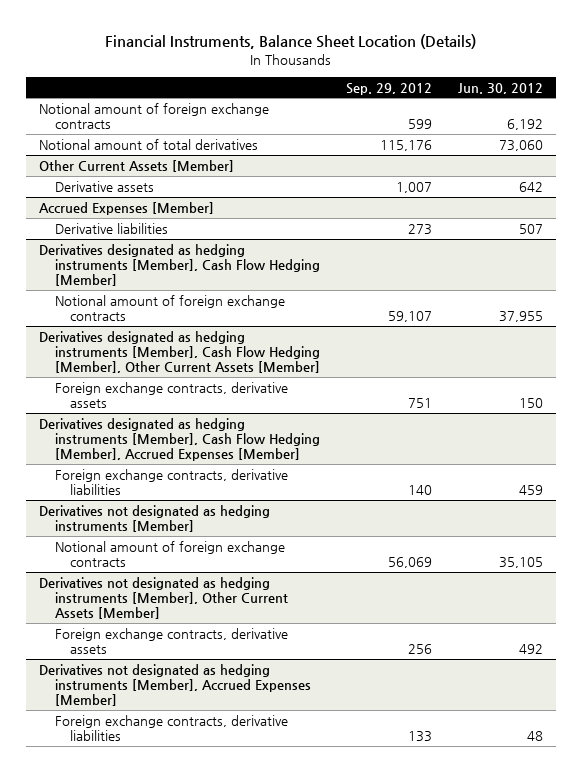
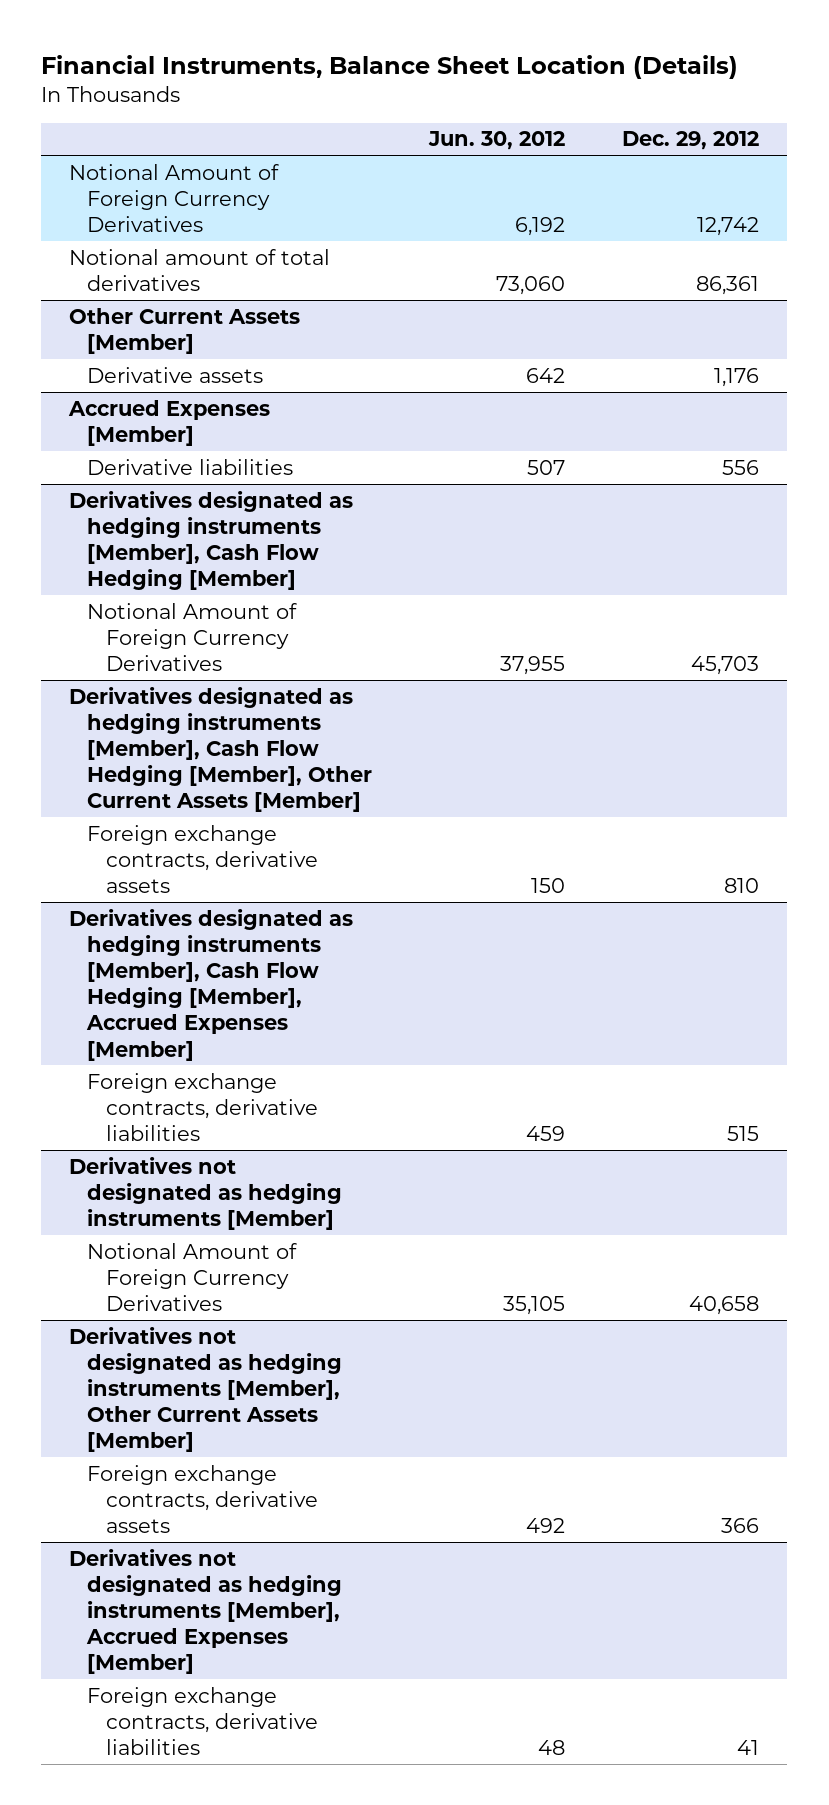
- | Sep. 29, 2012 | Jun. 30, 2012
+ | Jun. 30, 2012 | Dec. 29, 2012
- Notional amount of foreign exchange contracts | 599 | 6,192
+ Notional Amount of Foreign Currency Derivatives | 6,192 | 12,742
@ Derivatives designated as hedging instruments [Member], Cash Flow Hedging [Member]
- Notional amount of foreign exchange contracts | 59,107 | 37,955
+ Notional Amount of Foreign Currency Derivatives | 37,955 | 45,703
@ Derivatives not designated as hedging instruments [Member]
- Notional amount of foreign exchange contracts | 56,069 | 35,105
+ Notional Amount of Foreign Currency Derivatives | 35,105 | 40,658

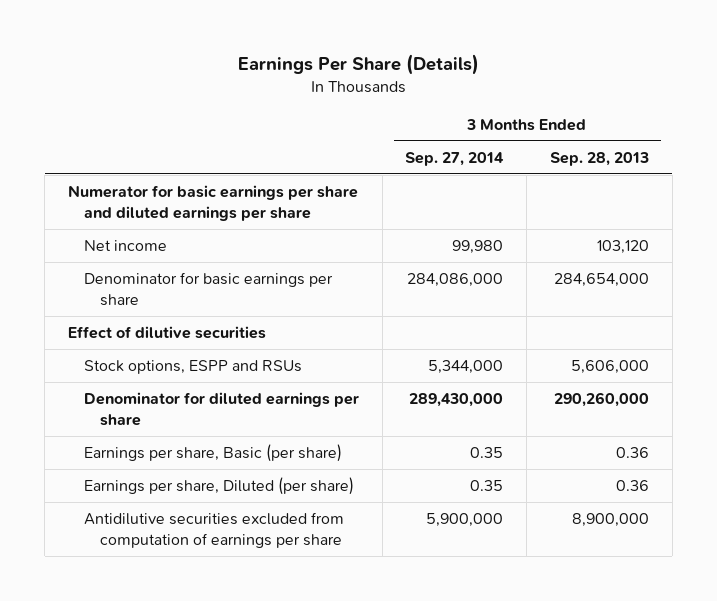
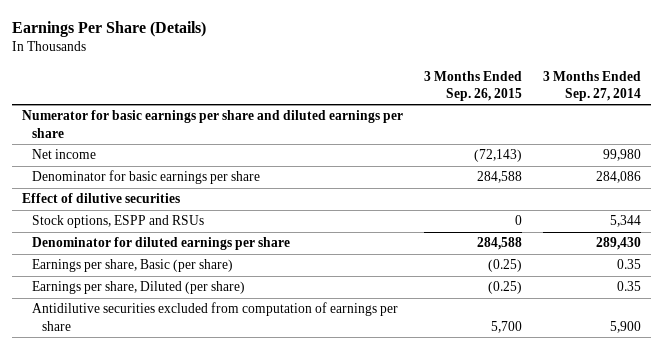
- | 3 Months Ended Sep. 27, 2014 | 3 Months Ended Sep. 28, 2013
+ | 3 Months Ended Sep. 26, 2015 | 3 Months Ended Sep. 27, 2014
- Denominator for basic earnings per share | 284,086,000 | 284,654,000
+ Denominator for basic earnings per share | 284,588 | 284,086
- Stock options, ESPP and RSUs | 5,344,000 | 5,606,000
- Denominator for diluted earnings per share | 289,430,000 | 290,260,000
+ Stock options, ESPP and RSUs | 0 | 5,344
+ Denominator for diluted earnings per share | 284,588 | 289,430
- Antidilutive securities excluded from computation of earnings per share | 5,900,000 | 8,900,000
+ Antidilutive securities excluded from computation of earnings per share | 5,700 | 5,900

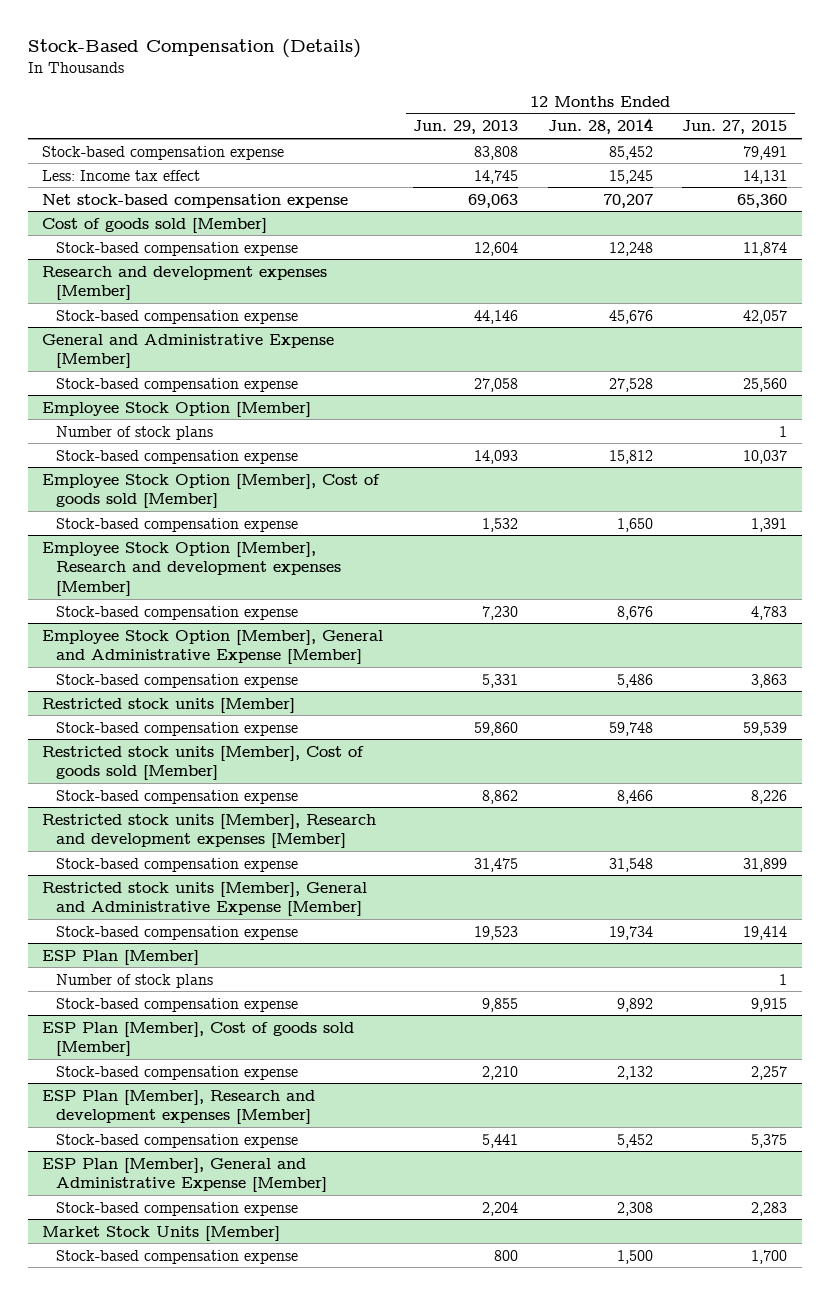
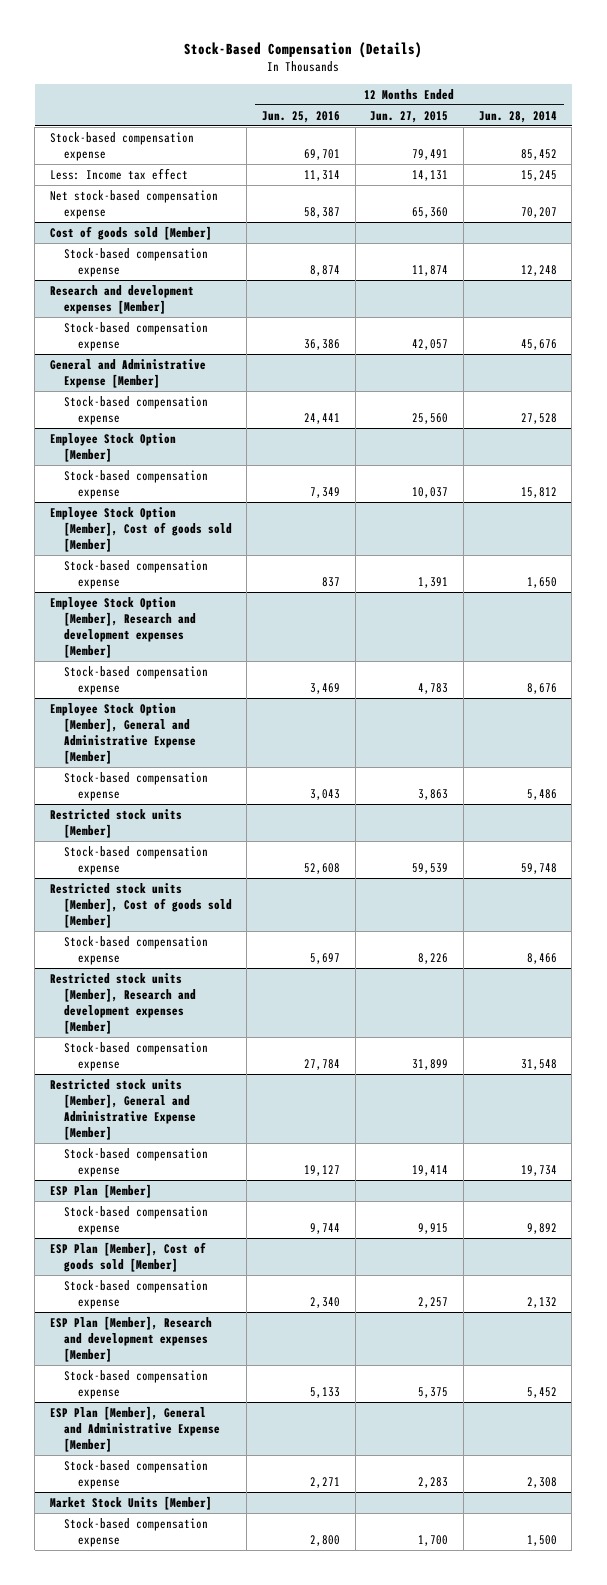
- | 12 Months Ended Jun. 29, 2013 | 12 Months Ended Jun. 28, 2014 | 12 Months Ended Jun. 27, 2015
+ | 12 Months Ended Jun. 25, 2016 | 12 Months Ended Jun. 27, 2015 | 12 Months Ended Jun. 28, 2014
@ Employee Stock Option [Member]
- Number of stock plans | | | 1
@ ESP Plan [Member]
- Number of stock plans | | | 1

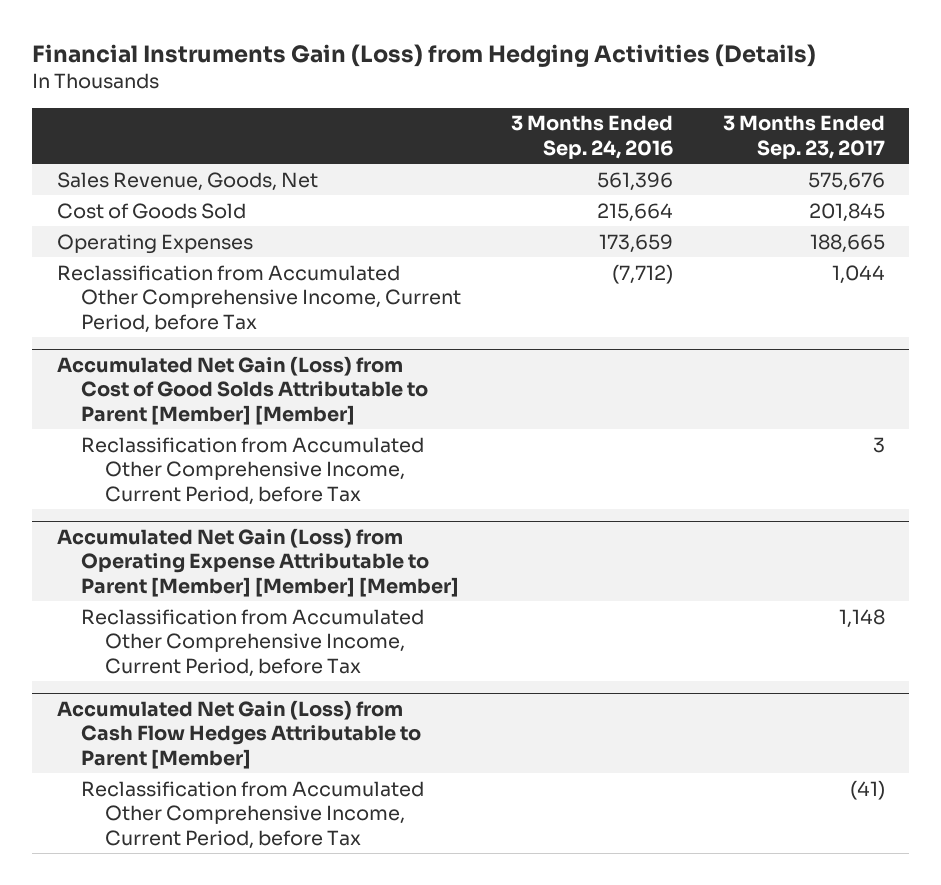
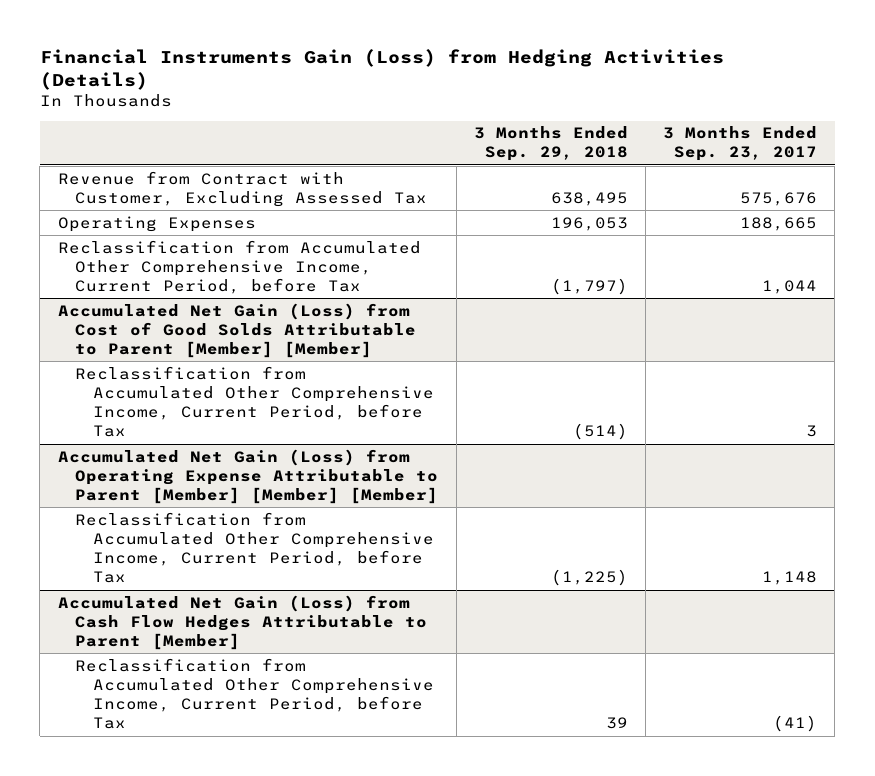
- | 3 Months Ended Sep. 24, 2016 | 3 Months Ended Sep. 23, 2017
+ | 3 Months Ended Sep. 29, 2018 | 3 Months Ended Sep. 23, 2017
- Sales Revenue, Goods, Net | 561,396 | 575,676
- Cost of Goods Sold | 215,664 | 201,845
+ Revenue from Contract with Customer, Excluding Assessed Tax | 638,495 | 575,676

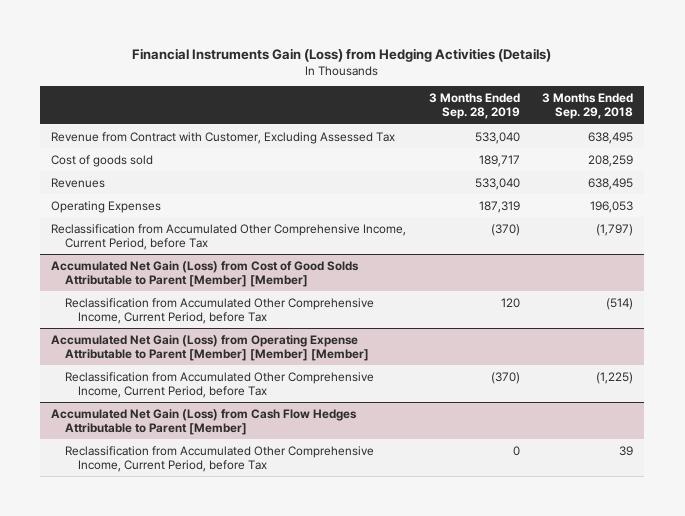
- | 3 Months Ended Sep. 29, 2018 | 3 Months Ended Sep. 23, 2017
+ | 3 Months Ended Sep. 28, 2019 | 3 Months Ended Sep. 29, 2018
+ Cost of goods sold | 189,717 | 208,259
+ Revenues | 533,040 | 638,495

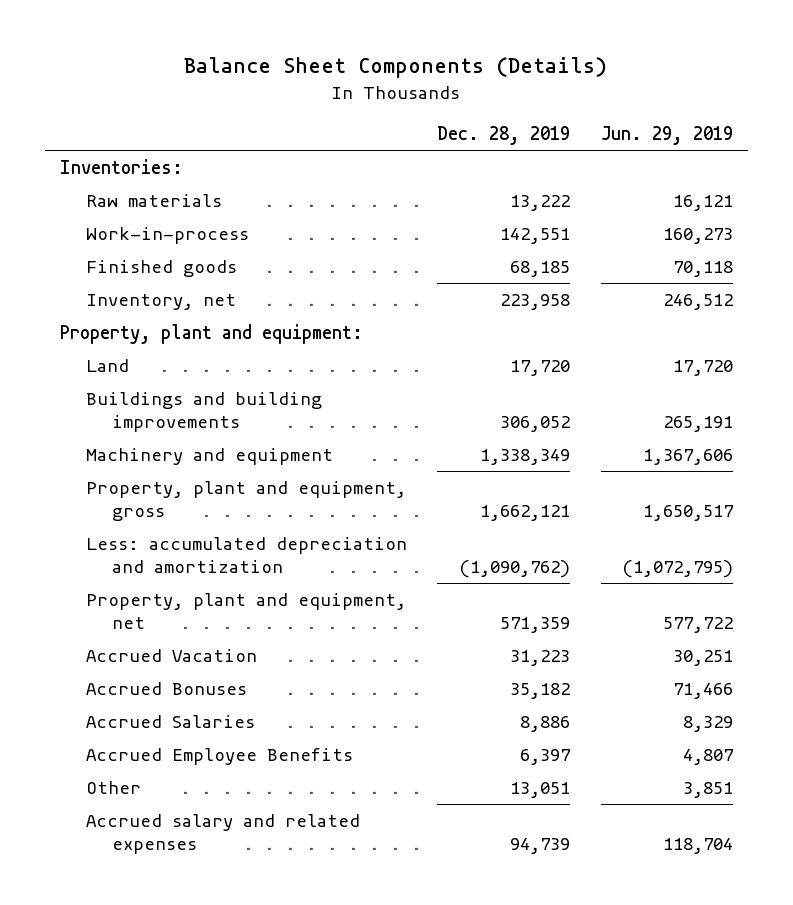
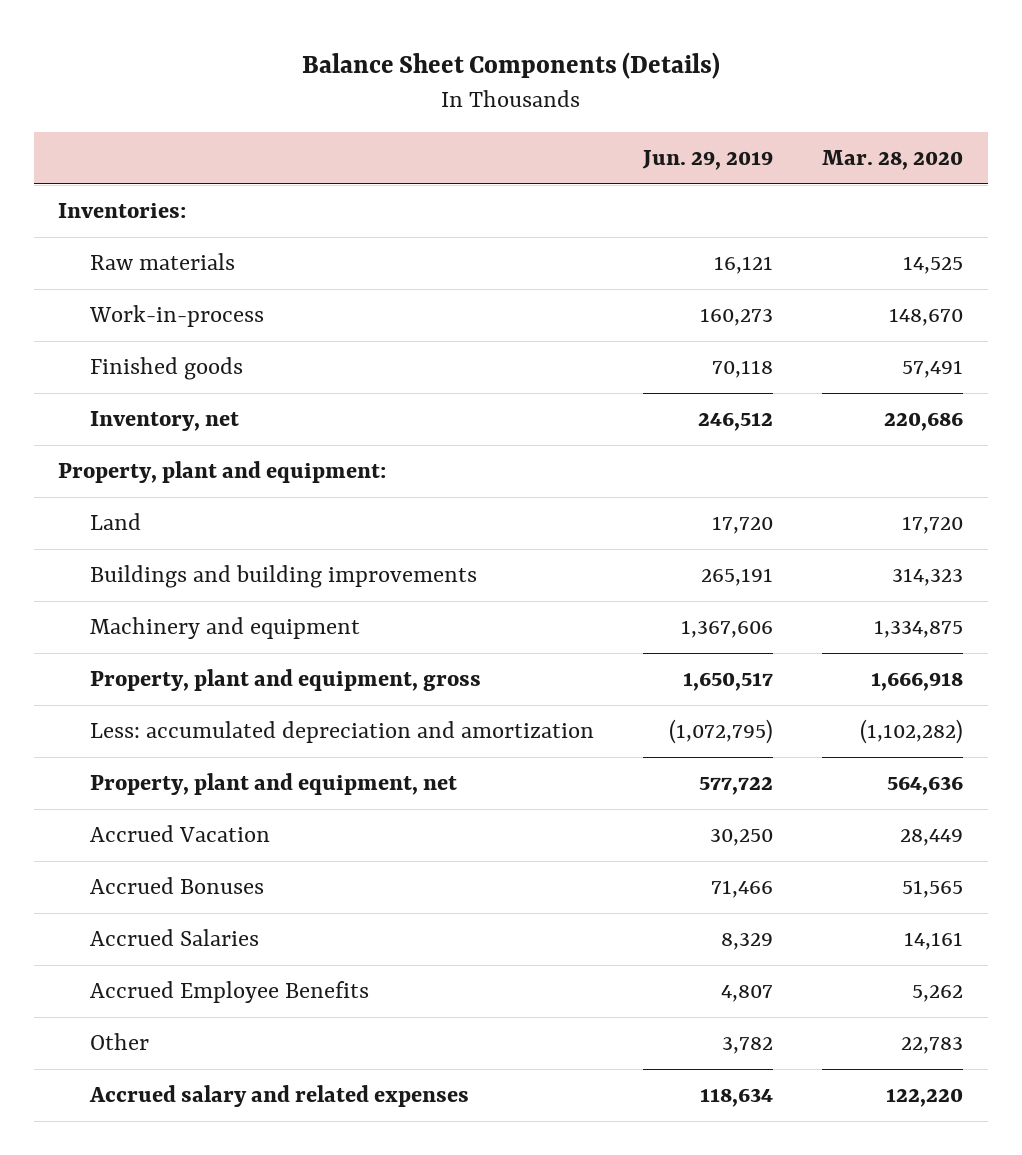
- | Dec. 28, 2019 | Jun. 29, 2019
+ | Jun. 29, 2019 | Mar. 28, 2020
- Accrued Vacation | 31,223 | 30,251
+ Accrued Vacation | 30,250 | 28,449
- Other | 13,051 | 3,851
- Accrued salary and related expenses | 94,739 | 118,704
+ Other | 3,782 | 22,783
+ Accrued salary and related expenses | 118,634 | 122,220

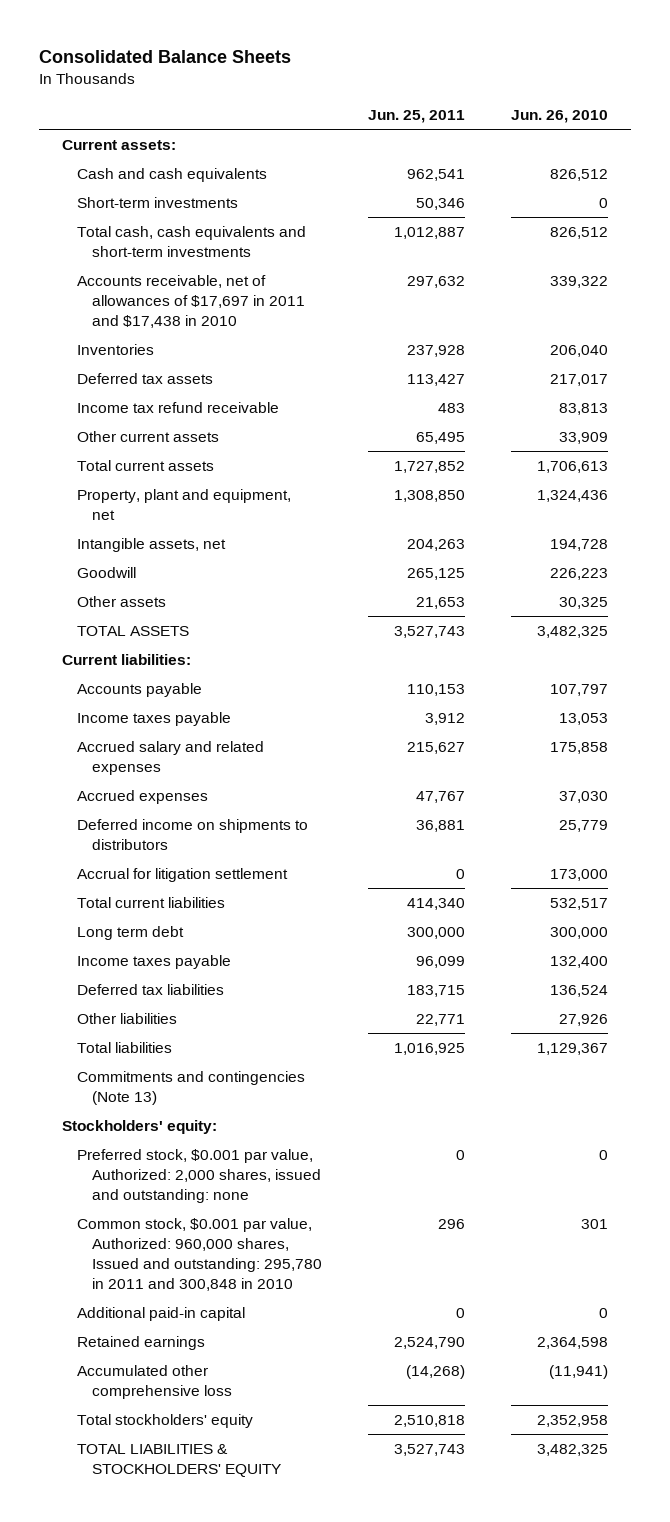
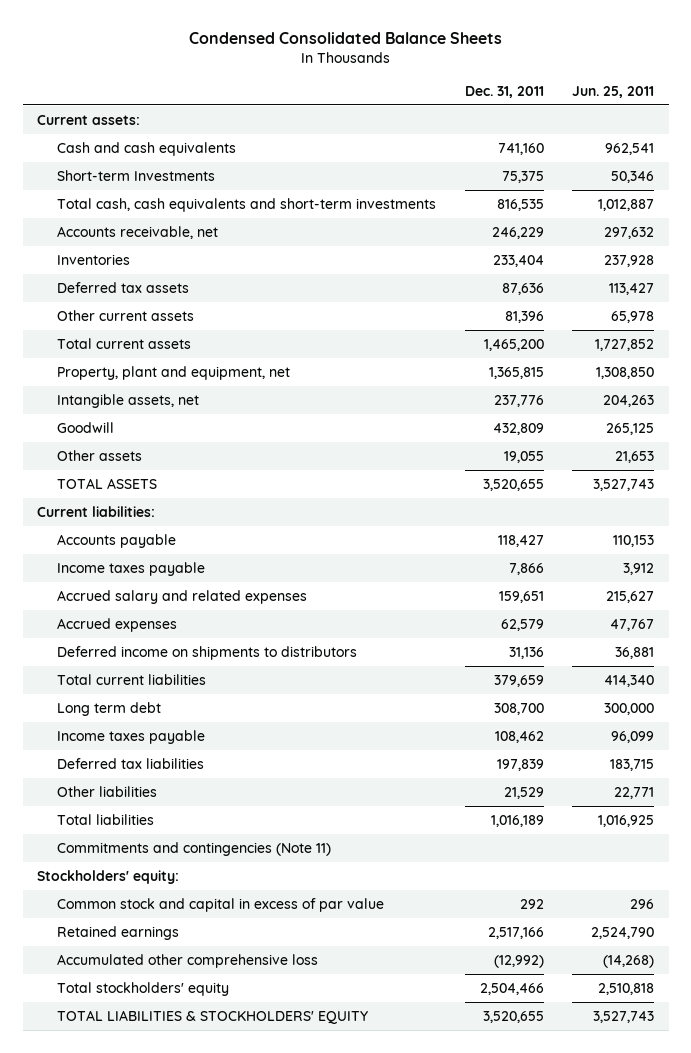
- Consolidated Balance Sheets
+ Condensed Consolidated Balance Sheets
- | Jun. 25, 2011 | Jun. 26, 2010
+ | Dec. 31, 2011 | Jun. 25, 2011
- Short-term investments | 50,346 | 0
+ Short-term Investments | 75,375 | 50,346
- Accounts receivable, net of allowances of $17,697 in 2011 and $17,438 in 2010 | 297,632 | 339,322
+ Accounts receivable, net | 246,229 | 297,632
- Income tax refund receivable | 483 | 83,813
- Other current assets | 65,495 | 33,909
+ Other current assets | 81,396 | 65,978
- Accrual for litigation settlement | 0 | 173,000
- Commitments and contingencies (Note 13)
+ Commitments and contingencies (Note 11)
- Preferred stock, $0.001 par value, Authorized: 2,000 shares, issued and outstanding: none | 0 | 0
- Common stock, $0.001 par value, Authorized: 960,000 shares, Issued and outstanding: 295,780 in 2011 and 300,848 in 2010 | 296 | 301
- Additional paid-in capital | 0 | 0
+ Common stock and capital in excess of par value | 292 | 296

